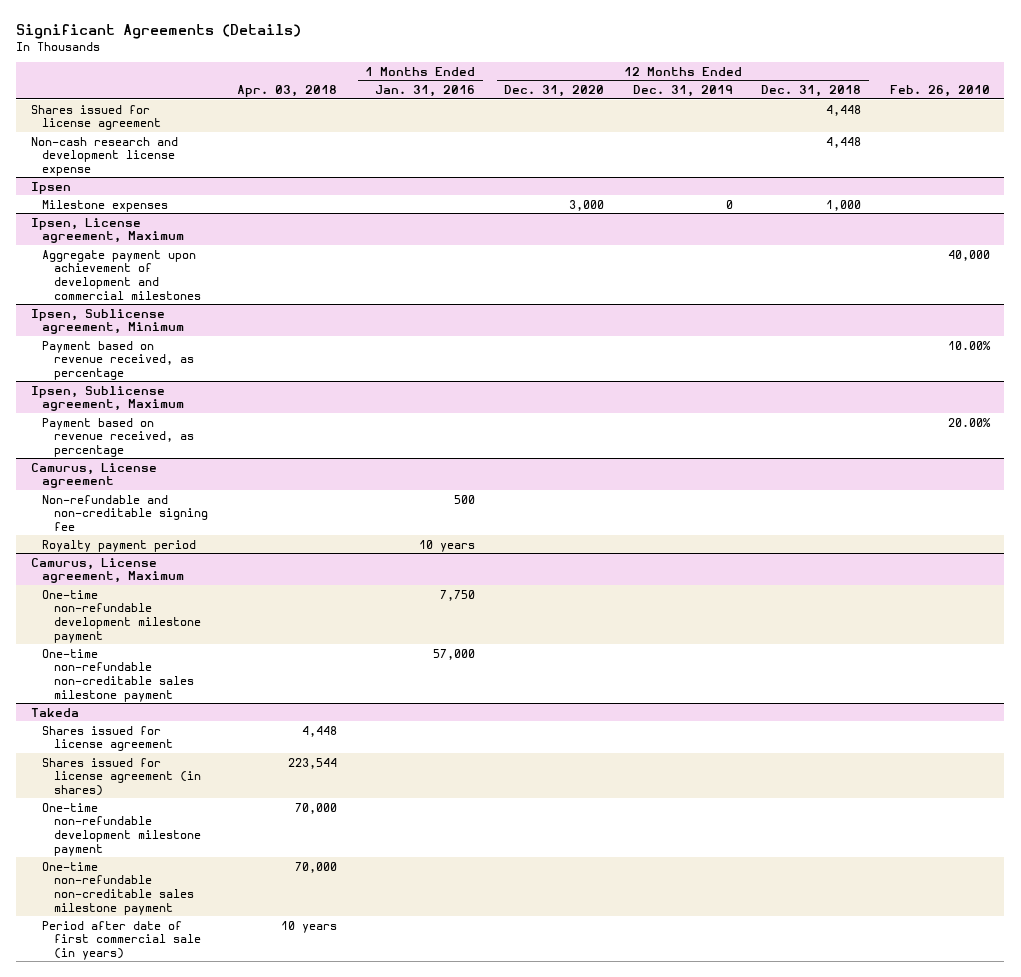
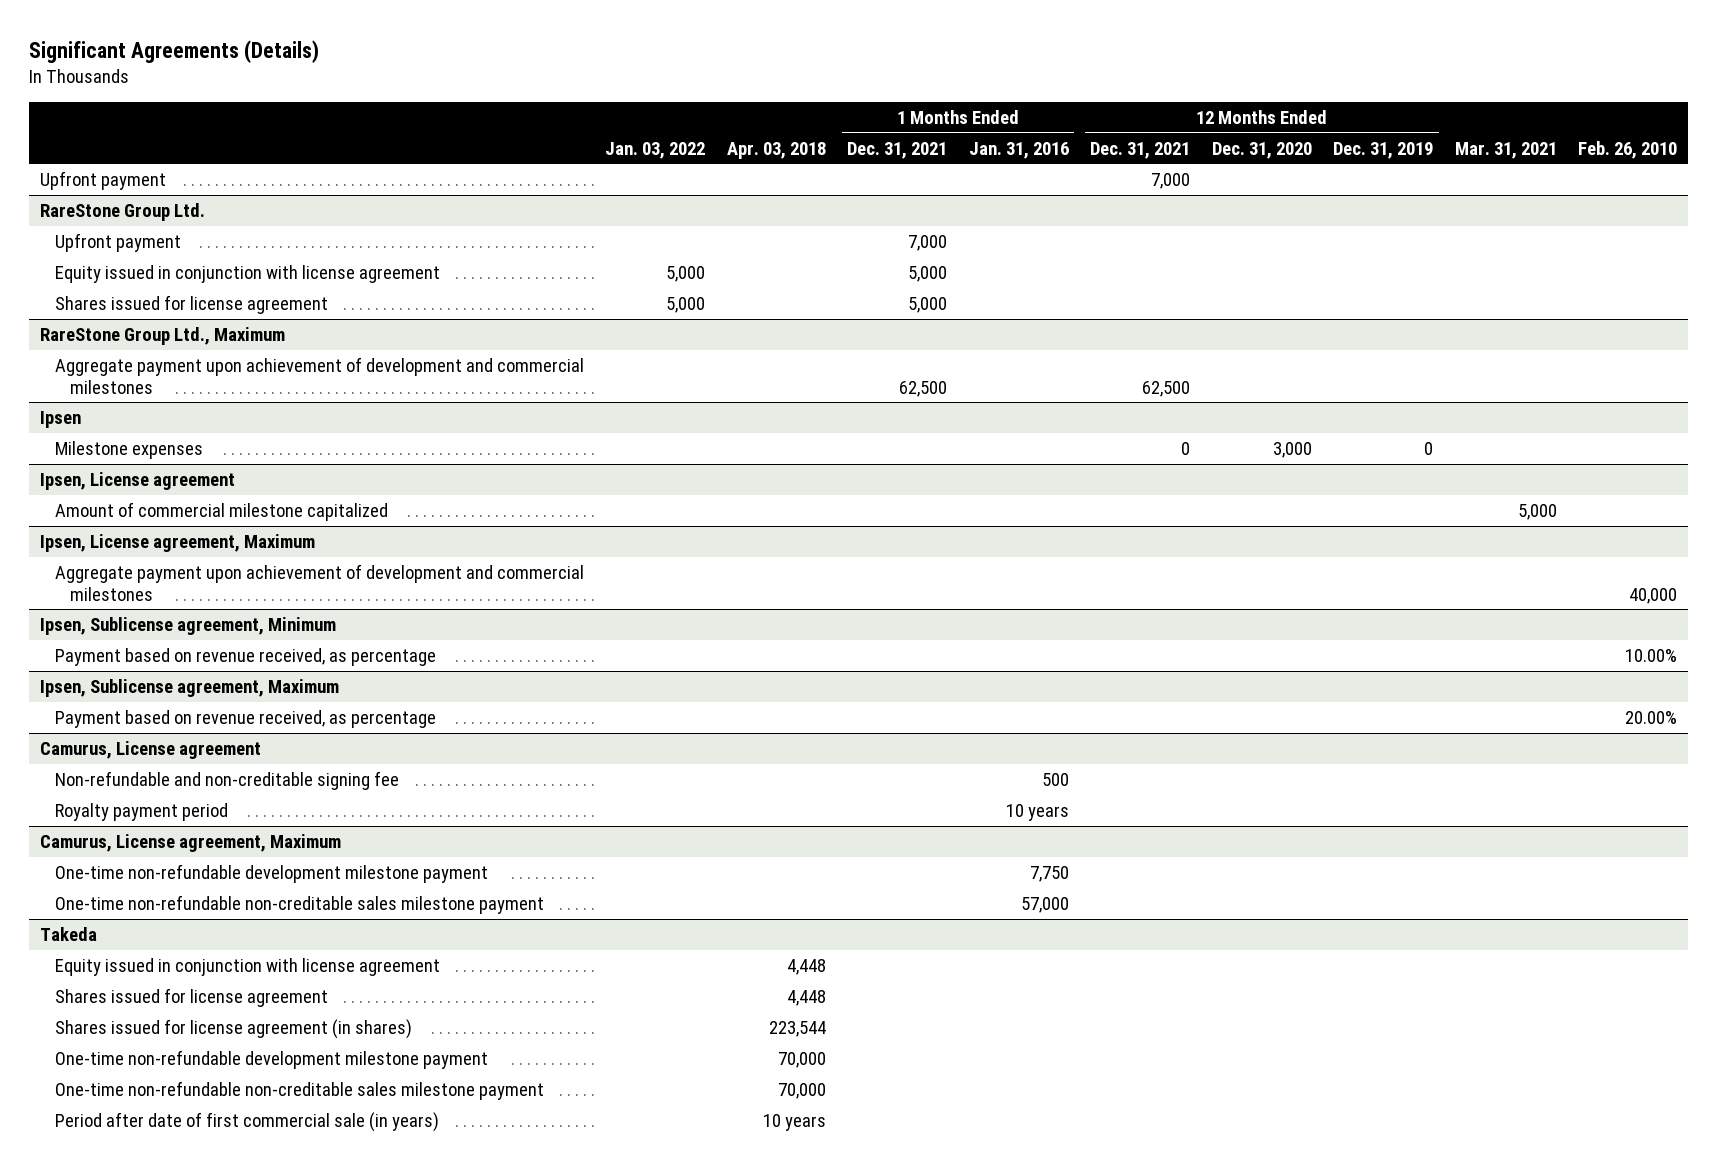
- | Apr. 03, 2018 | 1 Months Ended Jan. 31, 2016 | 12 Months Ended Dec. 31, 2020 | 12 Months Ended Dec. 31, 2019 | 12 Months Ended Dec. 31, 2018 | Feb. 26, 2010
+ | Jan. 03, 2022 | Apr. 03, 2018 | 1 Months Ended Dec. 31, 2021 | 1 Months Ended Jan. 31, 2016 | 12 Months Ended Dec. 31, 2021 | 12 Months Ended Dec. 31, 2020 | 12 Months Ended Dec. 31, 2019 | Mar. 31, 2021 | Feb. 26, 2010
- Shares issued for license agreement | | | | | 4,448 |
- Non-cash research and development license expense | | | | | 4,448 |
+ Upfront payment | | | | | 7,000 | | | |
+ RareStone Group Ltd.
+ Upfront payment | | | 7,000 | | | | | |
+ Equity issued in conjunction with license agreement | 5,000 | | 5,000 | | | | | |
+ Shares issued for license agreement | 5,000 | | 5,000 | | | | | |
+ RareStone Group Ltd., Maximum
+ Aggregate payment upon achievement of development and commercial milestones | | | 62,500 | | 62,500 | | | |
+ Ipsen, License agreement
+ Amount of commercial milestone capitalized | | | | | | | | 5,000 |
@ Takeda
+ Equity issued in conjunction with license agreement | | 4,448 | | | | | | |

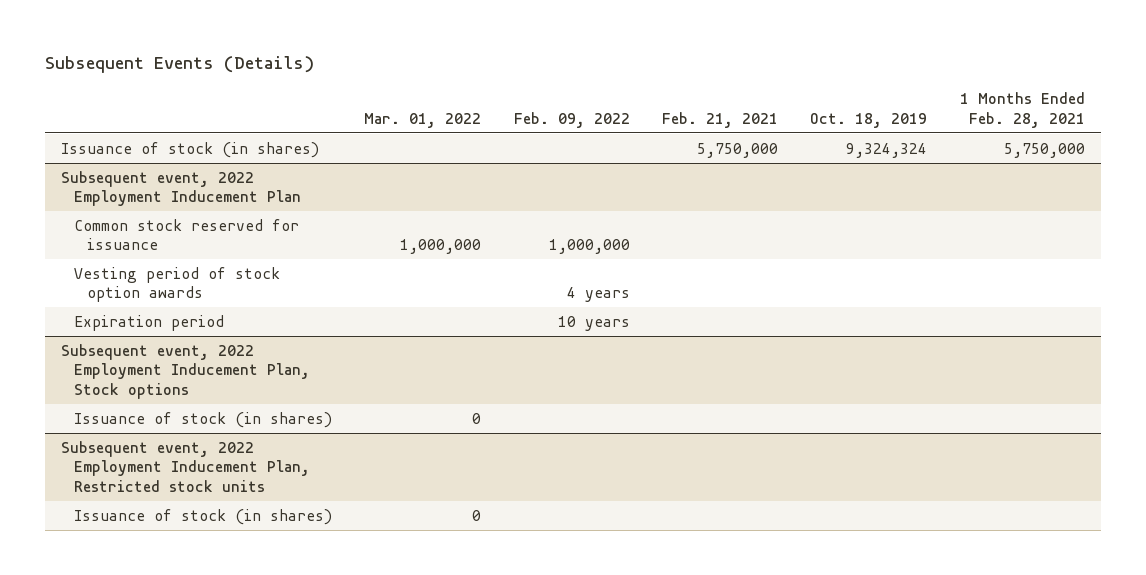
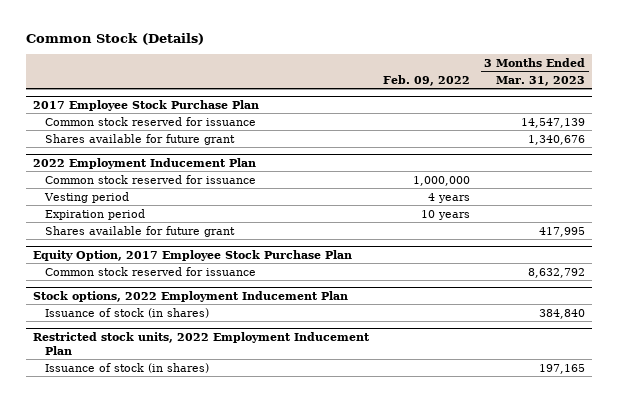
- Subsequent Events (Details)
+ Common Stock (Details)
- | Mar. 01, 2022 | Feb. 09, 2022 | Feb. 21, 2021 | Oct. 18, 2019 | 1 Months Ended Feb. 28, 2021
+ | Feb. 09, 2022 | 3 Months Ended Mar. 31, 2023
- Issuance of stock (in shares) | | | 5,750,000 | 9,324,324 | 5,750,000
- Subsequent event, 2022 Employment Inducement Plan
+ 2017 Employee Stock Purchase Plan
+ Common stock reserved for issuance | | 14,547,139
+ Shares available for future grant | | 1,340,676
+ 2022 Employment Inducement Plan
- Vesting period of stock option awards | | 4 years | | |
+ Vesting period | 4 years |
- Subsequent event, 2022 Employment Inducement Plan, Stock options
+ Shares available for future grant | | 417,995
+ Equity Option, 2017 Employee Stock Purchase Plan
+ Common stock reserved for issuance | | 8,632,792
+ Stock options, 2022 Employment Inducement Plan
- Subsequent event, 2022 Employment Inducement Plan, Restricted stock units
+ Restricted stock units, 2022 Employment Inducement Plan

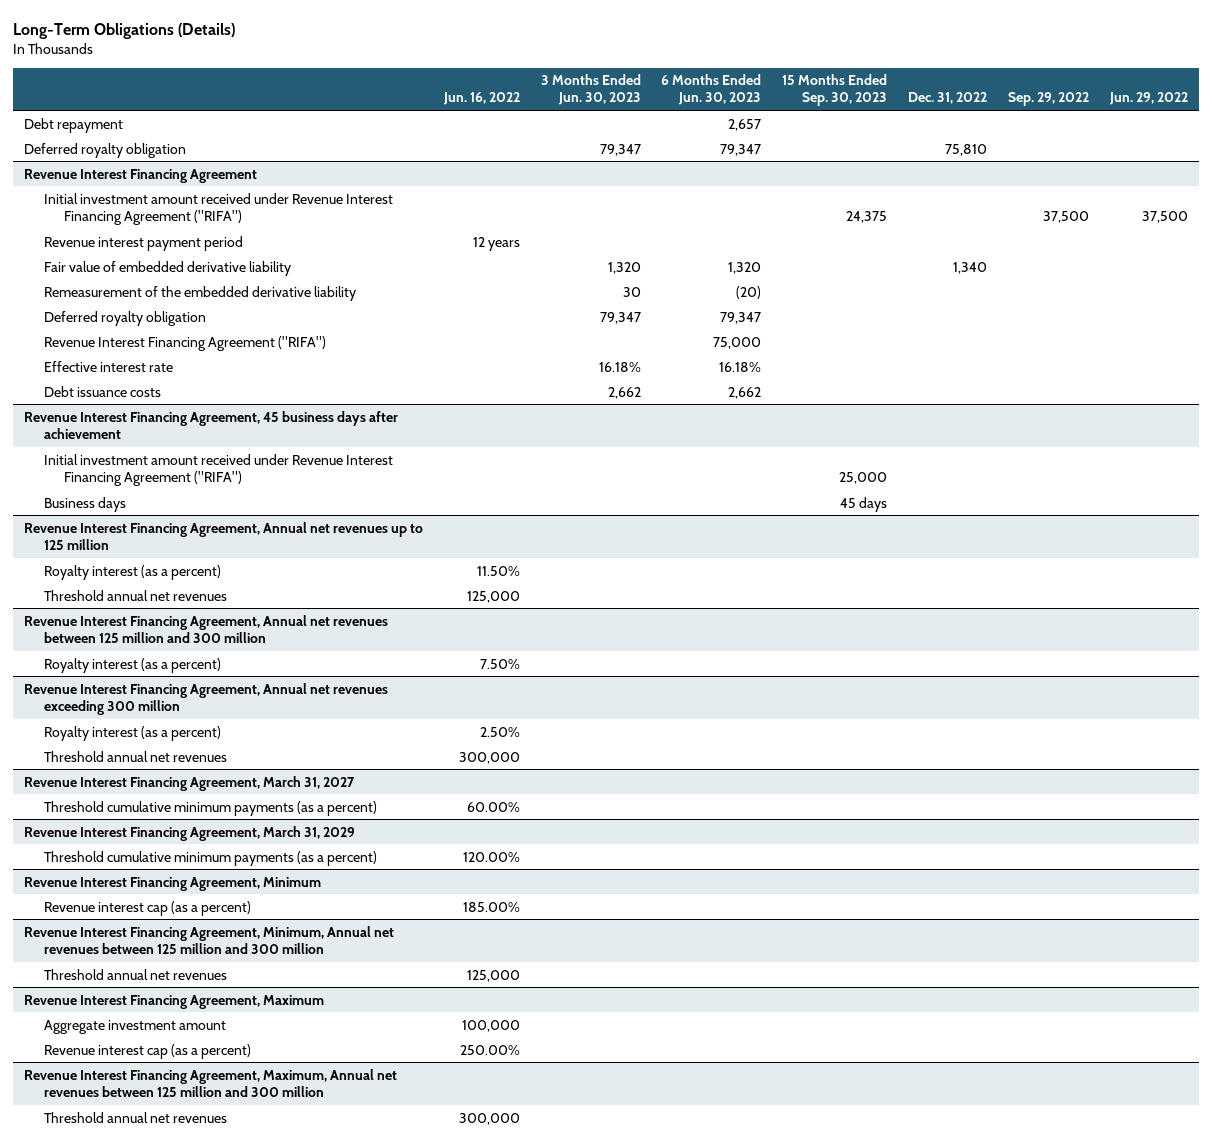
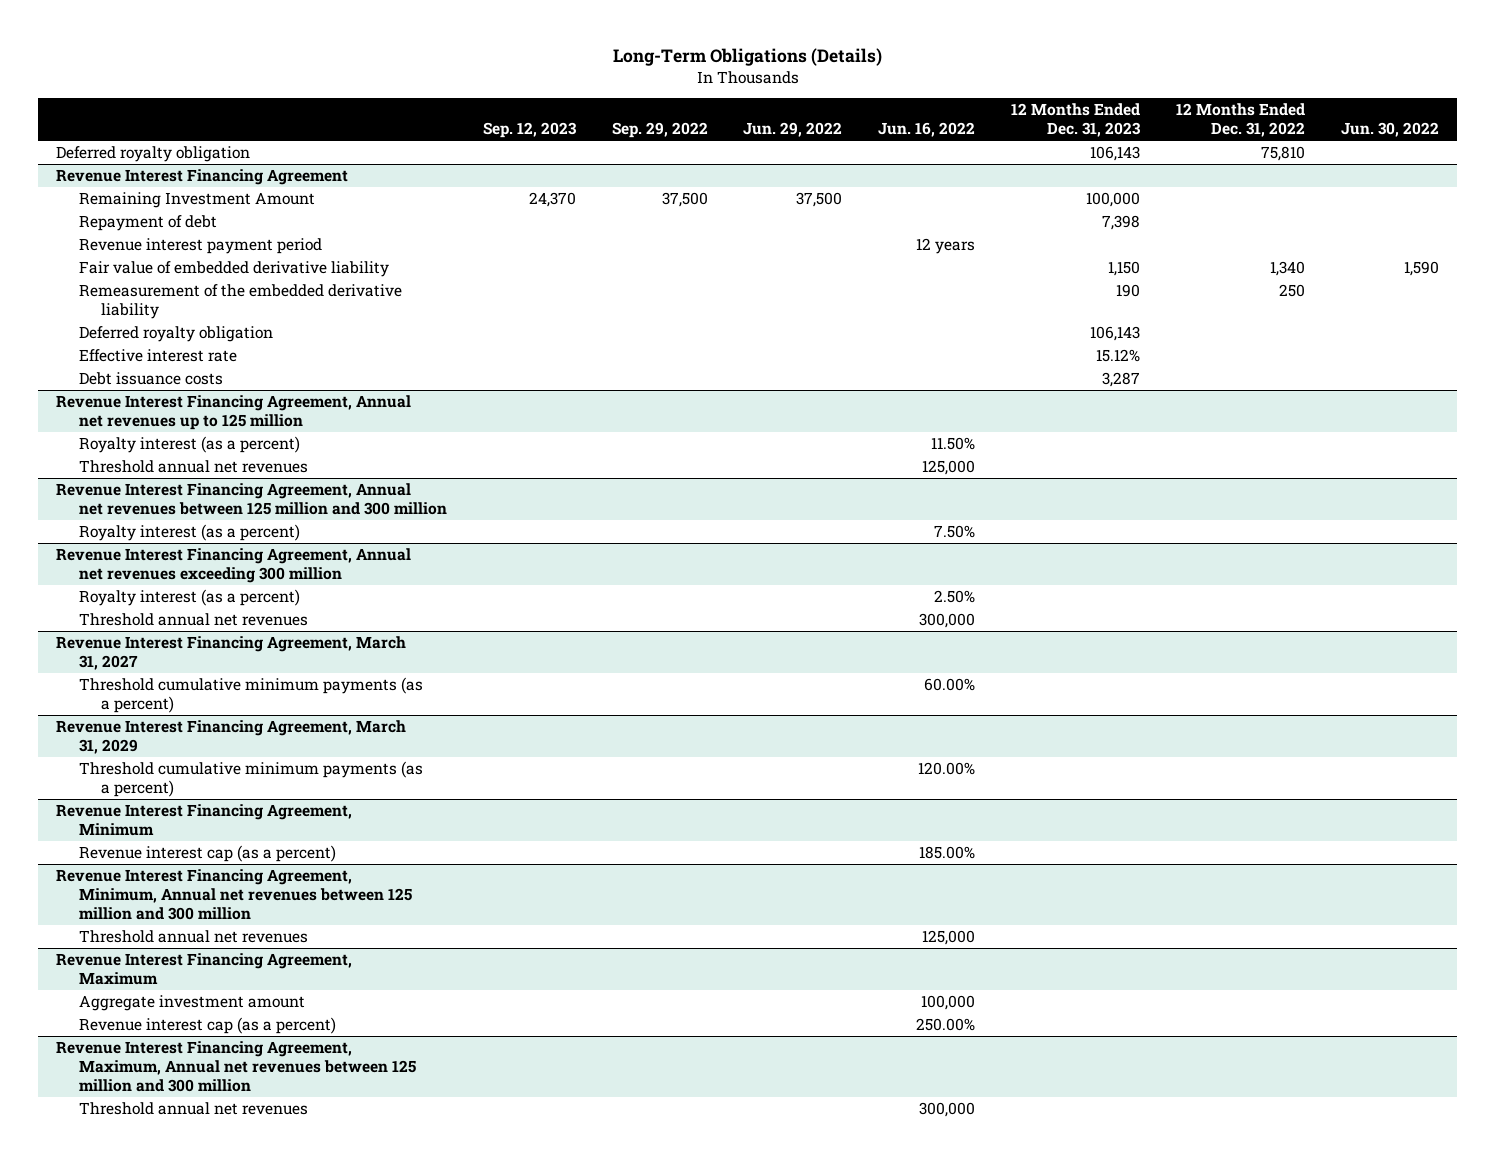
- | Jun. 16, 2022 | 3 Months Ended Jun. 30, 2023 | 6 Months Ended Jun. 30, 2023 | 15 Months Ended Sep. 30, 2023 | Dec. 31, 2022 | Sep. 29, 2022 | Jun. 29, 2022
+ | Sep. 12, 2023 | Sep. 29, 2022 | Jun. 29, 2022 | Jun. 16, 2022 | 12 Months Ended Dec. 31, 2023 | 12 Months Ended Dec. 31, 2022 | Jun. 30, 2022
- Debt repayment | | | 2,657 | | | |
@ Revenue Interest Financing Agreement
- Initial investment amount received under Revenue Interest Financing Agreement ("RIFA") | | | | 24,375 | | 37,500 | 37,500
+ Remaining Investment Amount | 24,370 | 37,500 | 37,500 | | 100,000 | |
+ Repayment of debt | | | | | 7,398 | |
- Revenue Interest Financing Agreement ("RIFA") | | | 75,000 | | | |
- Revenue Interest Financing Agreement, 45 business days after achievement
- Initial investment amount received under Revenue Interest Financing Agreement ("RIFA") | | | | 25,000 | | |
- Business days | | | | 45 days | | |

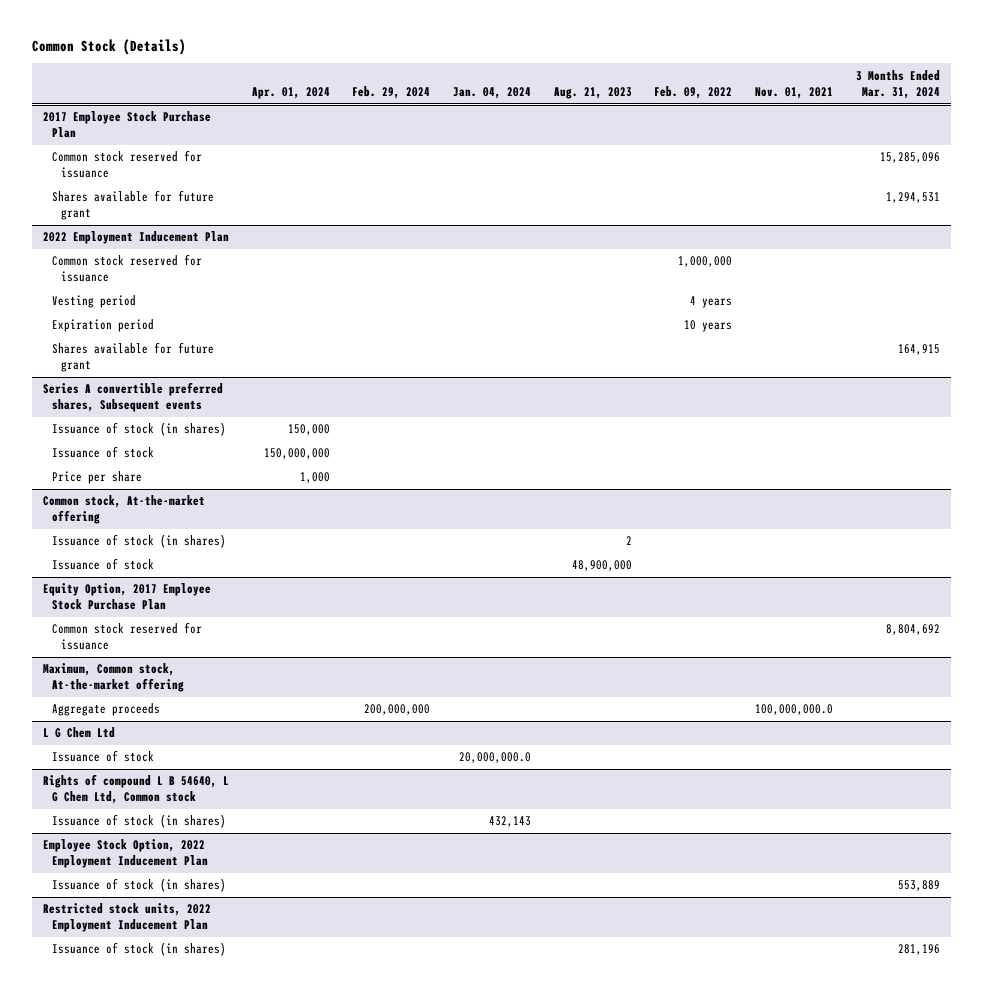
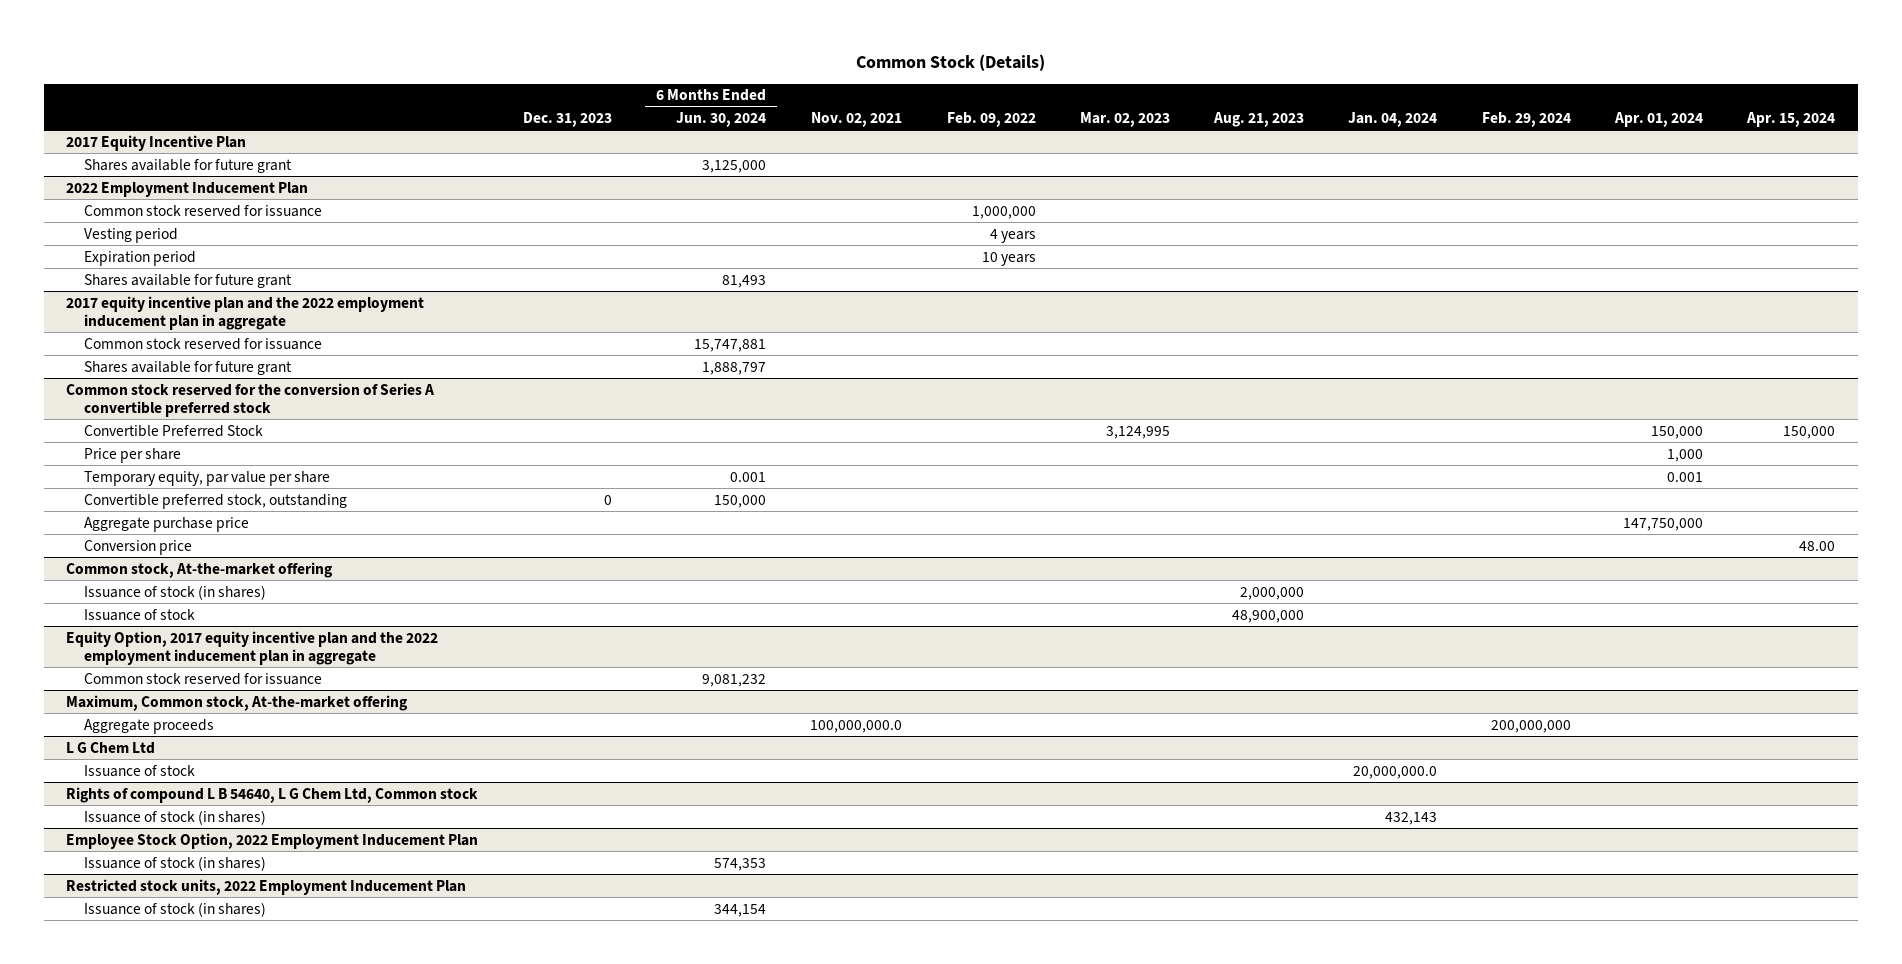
- | Apr. 01, 2024 | Feb. 29, 2024 | Jan. 04, 2024 | Aug. 21, 2023 | Feb. 09, 2022 | Nov. 01, 2021 | 3 Months Ended Mar. 31, 2024
+ | Dec. 31, 2023 | 6 Months Ended Jun. 30, 2024 | Nov. 02, 2021 | Feb. 09, 2022 | Mar. 02, 2023 | Aug. 21, 2023 | Jan. 04, 2024 | Feb. 29, 2024 | Apr. 01, 2024 | Apr. 15, 2024
- 2017 Employee Stock Purchase Plan
- Common stock reserved for issuance | | | | | | | 15,285,096
- Shares available for future grant | | | | | | | 1,294,531
+ 2017 Equity Incentive Plan
+ Shares available for future grant | | 3,125,000 | | | | | | | |
- Series A convertible preferred shares, Subsequent events
- Issuance of stock (in shares) | 150,000 | | | | | |
- Issuance of stock | 150,000,000 | | | | | |
+ 2017 equity incentive plan and the 2022 employment inducement plan in aggregate
+ Common stock reserved for issuance | | 15,747,881 | | | | | | | |
+ Shares available for future grant | | 1,888,797 | | | | | | | |
+ Common stock reserved for the conversion of Series A convertible preferred stock
+ Convertible Preferred Stock | | | | | 3,124,995 | | | | 150,000 | 150,000
+ Temporary equity, par value per share | | 0.001 | | | | | | | 0.001 |
+ Convertible preferred stock, outstanding | 0 | 150,000 | | | | | | | |
+ Aggregate purchase price | | | | | | | | | 147,750,000 |
+ Conversion price | | | | | | | | | | 48.00
@ Common stock, At-the-market offering
- Issuance of stock (in shares) | | | | 2 | | |
+ Issuance of stock (in shares) | | | | | | 2,000,000 | | | |
- Equity Option, 2017 Employee Stock Purchase Plan
- Common stock reserved for issuance | | | | | | | 8,804,692
+ Equity Option, 2017 equity incentive plan and the 2022 employment inducement plan in aggregate
+ Common stock reserved for issuance | | 9,081,232 | | | | | | | |

